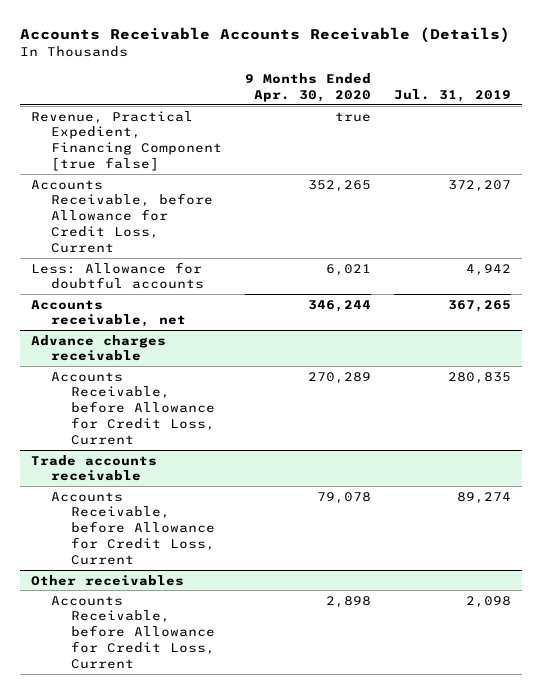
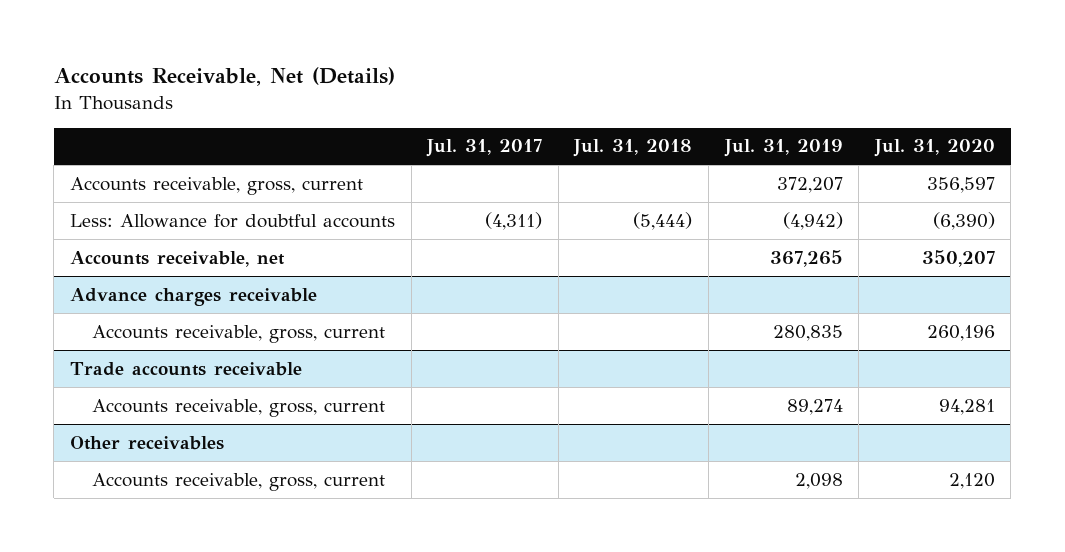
- Accounts Receivable Accounts Receivable (Details)
+ Accounts Receivable, Net (Details)
- | 9 Months Ended Apr. 30, 2020 | Jul. 31, 2019
+ | Jul. 31, 2017 | Jul. 31, 2018 | Jul. 31, 2019 | Jul. 31, 2020
- Revenue, Practical Expedient, Financing Component [true false] | true |
- Accounts Receivable, before Allowance for Credit Loss, Current | 352,265 | 372,207
- Less: Allowance for doubtful accounts | 6,021 | 4,942
+ Accounts receivable, gross, current | | | 372,207 | 356,597
+ Less: Allowance for doubtful accounts | (4,311) | (5,444) | (4,942) | (6,390)
@ Advance charges receivable
- Accounts Receivable, before Allowance for Credit Loss, Current | 270,289 | 280,835
+ Accounts receivable, gross, current | | | 280,835 | 260,196
@ Trade accounts receivable
- Accounts Receivable, before Allowance for Credit Loss, Current | 79,078 | 89,274
+ Accounts receivable, gross, current | | | 89,274 | 94,281
@ Other receivables
- Accounts Receivable, before Allowance for Credit Loss, Current | 2,898 | 2,098
+ Accounts receivable, gross, current | | | 2,098 | 2,120

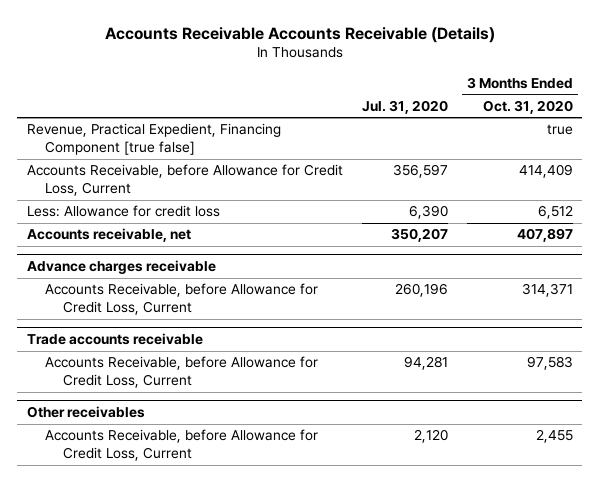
- Accounts Receivable, Net (Details)
+ Accounts Receivable Accounts Receivable (Details)
- | Jul. 31, 2017 | Jul. 31, 2018 | Jul. 31, 2019 | Jul. 31, 2020
+ | Jul. 31, 2020 | 3 Months Ended Oct. 31, 2020
- Accounts receivable, gross, current | | | 372,207 | 356,597
- Less: Allowance for doubtful accounts | (4,311) | (5,444) | (4,942) | (6,390)
+ Revenue, Practical Expedient, Financing Component [true false] | | true
+ Accounts Receivable, before Allowance for Credit Loss, Current | 356,597 | 414,409
+ Less: Allowance for credit loss | 6,390 | 6,512
@ Advance charges receivable
- Accounts receivable, gross, current | | | 280,835 | 260,196
+ Accounts Receivable, before Allowance for Credit Loss, Current | 260,196 | 314,371
@ Trade accounts receivable
- Accounts receivable, gross, current | | | 89,274 | 94,281
+ Accounts Receivable, before Allowance for Credit Loss, Current | 94,281 | 97,583
@ Other receivables
- Accounts receivable, gross, current | | | 2,098 | 2,120
+ Accounts Receivable, before Allowance for Credit Loss, Current | 2,120 | 2,455

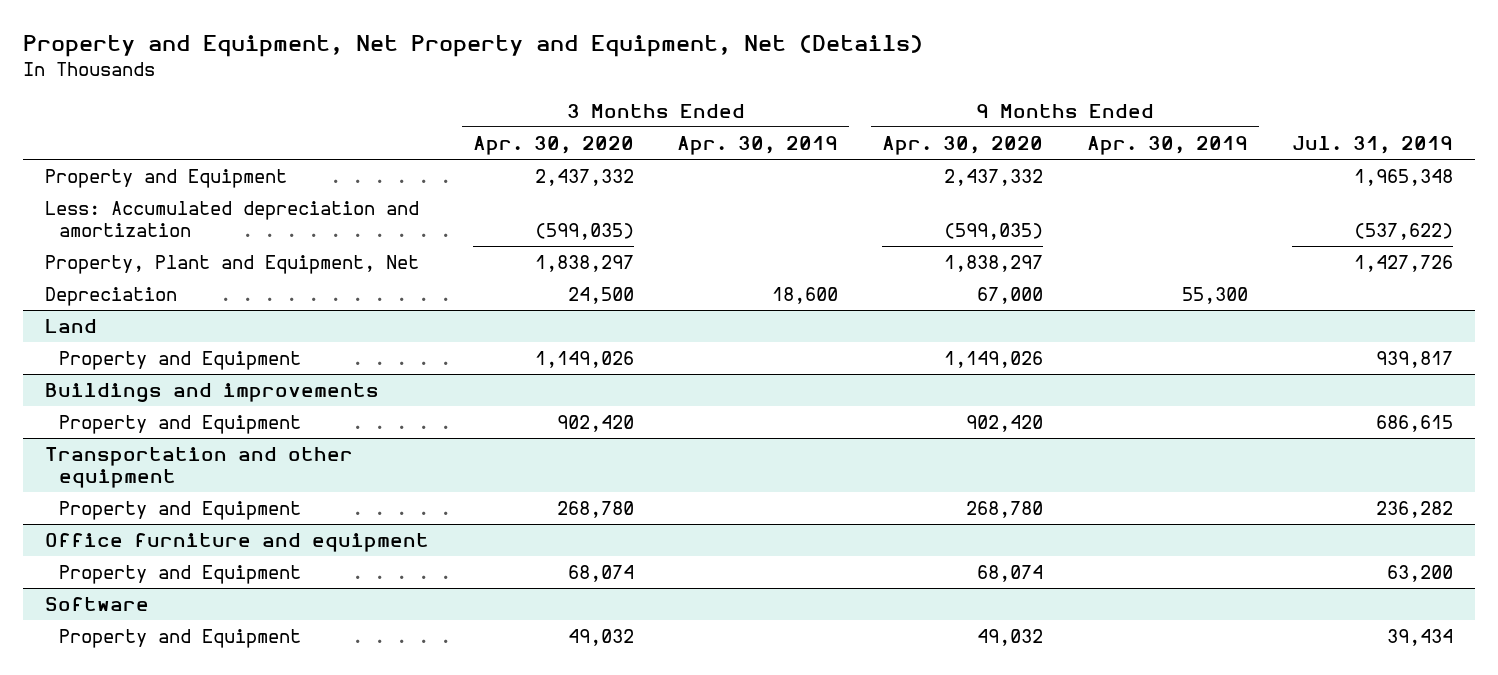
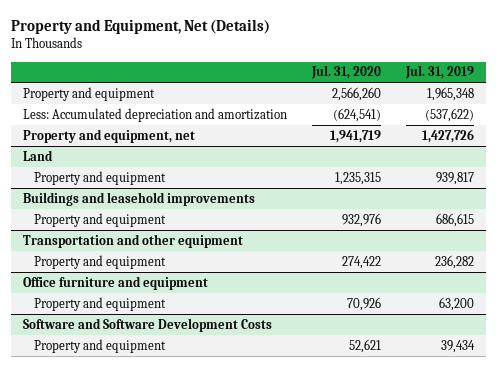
- Property and Equipment, Net Property and Equipment, Net (Details)
+ Property and Equipment, Net (Details)
- | 3 Months Ended Apr. 30, 2020 | 3 Months Ended Apr. 30, 2019 | 9 Months Ended Apr. 30, 2020 | 9 Months Ended Apr. 30, 2019 | Jul. 31, 2019
+ | Jul. 31, 2020 | Jul. 31, 2019
- Property and Equipment | 2,437,332 | | 2,437,332 | | 1,965,348
+ Property and equipment | 2,566,260 | 1,965,348
- Property, Plant and Equipment, Net | 1,838,297 | | 1,838,297 | | 1,427,726
- Depreciation | 24,500 | 18,600 | 67,000 | 55,300 |
+ Property and equipment, net | 1,941,719 | 1,427,726
@ Land
- Property and Equipment | 1,149,026 | | 1,149,026 | | 939,817
- Buildings and improvements
- Property and Equipment | 902,420 | | 902,420 | | 686,615
@ Land
+ Property and equipment | 1,235,315 | 939,817
+ Buildings and leasehold improvements
+ Property and equipment | 932,976 | 686,615
@ Transportation and other equipment
- Property and Equipment | 268,780 | | 268,780 | | 236,282
+ Property and equipment | 274,422 | 236,282
@ Office furniture and equipment
- Property and Equipment | 68,074 | | 68,074 | | 63,200
- Software
- Property and Equipment | 49,032 | | 49,032 | | 39,434
@ Office furniture and equipment
+ Property and equipment | 70,926 | 63,200
+ Software and Software Development Costs
+ Property and equipment | 52,621 | 39,434

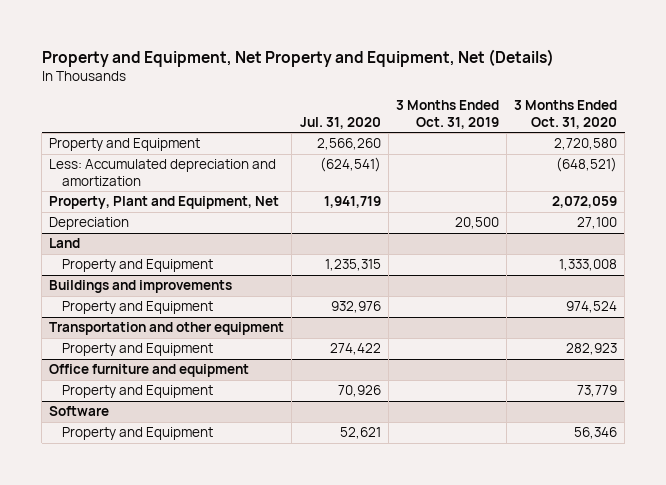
- Property and Equipment, Net (Details)
+ Property and Equipment, Net Property and Equipment, Net (Details)
- | Jul. 31, 2020 | Jul. 31, 2019
+ | Jul. 31, 2020 | 3 Months Ended Oct. 31, 2019 | 3 Months Ended Oct. 31, 2020
- Property and equipment | 2,566,260 | 1,965,348
+ Property and Equipment | 2,566,260 | | 2,720,580
- Property and equipment, net | 1,941,719 | 1,427,726
+ Property, Plant and Equipment, Net | 1,941,719 | | 2,072,059
+ Depreciation | | 20,500 | 27,100
@ Land
- Property and equipment | 1,235,315 | 939,817
- Buildings and leasehold improvements
- Property and equipment | 932,976 | 686,615
@ Land
+ Property and Equipment | 1,235,315 | | 1,333,008
+ Buildings and improvements
+ Property and Equipment | 932,976 | | 974,524
@ Transportation and other equipment
- Property and equipment | 274,422 | 236,282
+ Property and Equipment | 274,422 | | 282,923
@ Office furniture and equipment
- Property and equipment | 70,926 | 63,200
- Software and Software Development Costs
- Property and equipment | 52,621 | 39,434
@ Office furniture and equipment
+ Property and Equipment | 70,926 | | 73,779
+ Software
+ Property and Equipment | 52,621 | | 56,346

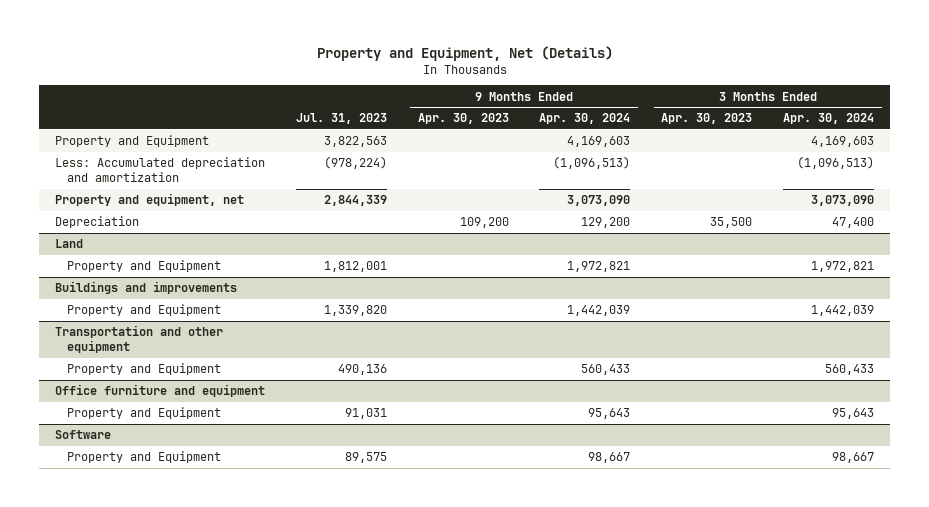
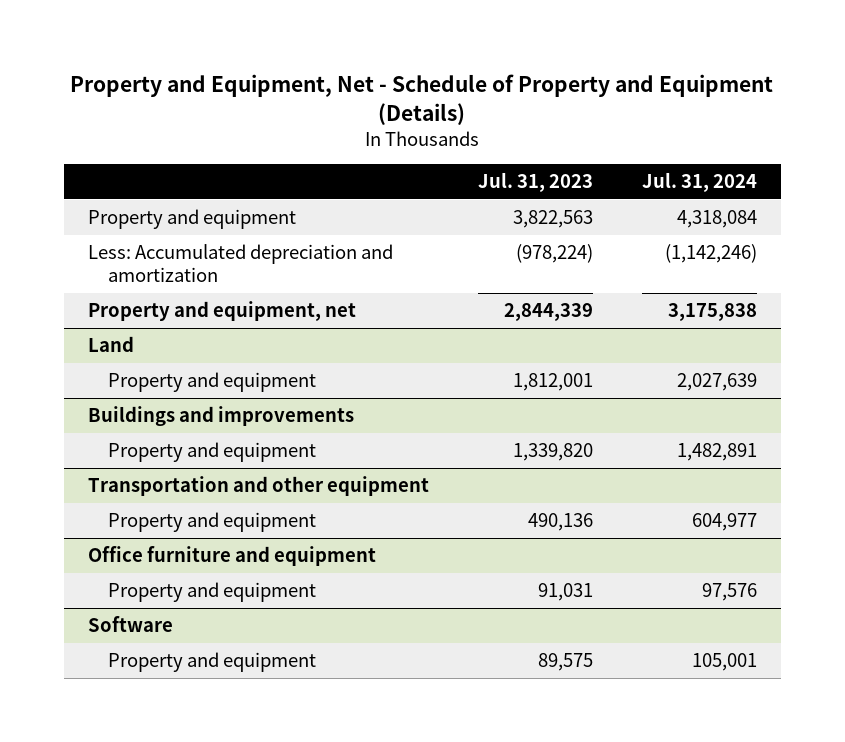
- Property and Equipment, Net (Details)
+ Property and Equipment, Net - Schedule of Property and Equipment (Details)
- | Jul. 31, 2023 | 9 Months Ended Apr. 30, 2023 | 9 Months Ended Apr. 30, 2024 | 3 Months Ended Apr. 30, 2023 | 3 Months Ended Apr. 30, 2024
+ | Jul. 31, 2023 | Jul. 31, 2024
- Property and Equipment | 3,822,563 | | 4,169,603 | | 4,169,603
+ Property and equipment | 3,822,563 | 4,318,084
- Depreciation | | 109,200 | 129,200 | 35,500 | 47,400
@ Land
- Property and Equipment | 1,812,001 | | 1,972,821 | | 1,972,821
+ Property and equipment | 1,812,001 | 2,027,639
@ Buildings and improvements
- Property and Equipment | 1,339,820 | | 1,442,039 | | 1,442,039
+ Property and equipment | 1,339,820 | 1,482,891
@ Transportation and other equipment
- Property and Equipment | 490,136 | | 560,433 | | 560,433
+ Property and equipment | 490,136 | 604,977
@ Office furniture and equipment
- Property and Equipment | 91,031 | | 95,643 | | 95,643
+ Property and equipment | 91,031 | 97,576
@ Software
- Property and Equipment | 89,575 | | 98,667 | | 98,667
+ Property and equipment | 89,575 | 105,001

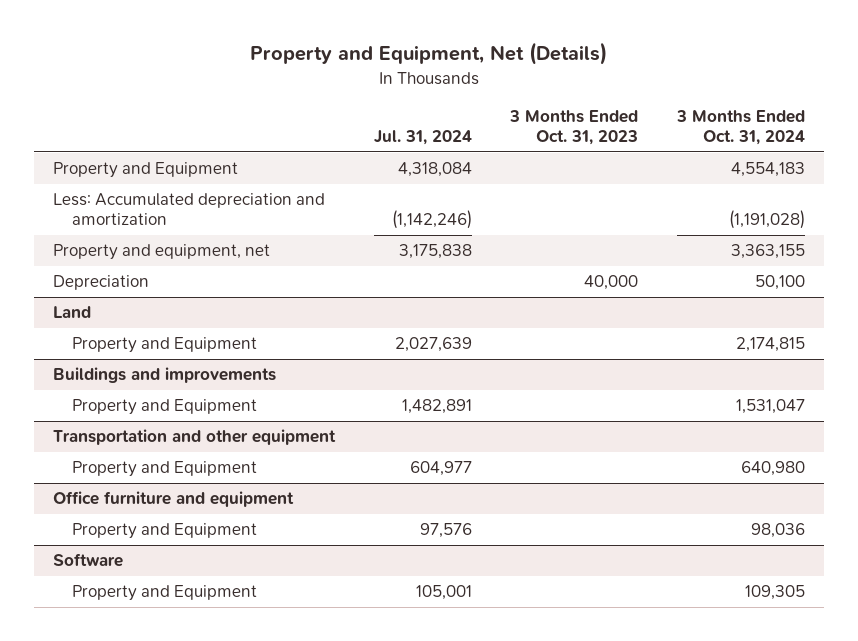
- Property and Equipment, Net - Schedule of Property and Equipment (Details)
+ Property and Equipment, Net (Details)
- | Jul. 31, 2023 | Jul. 31, 2024
+ | Jul. 31, 2024 | 3 Months Ended Oct. 31, 2023 | 3 Months Ended Oct. 31, 2024
- Property and equipment | 3,822,563 | 4,318,084
+ Property and Equipment | 4,318,084 | | 4,554,183
+ Depreciation | | 40,000 | 50,100
@ Land
- Property and equipment | 1,812,001 | 2,027,639
+ Property and Equipment | 2,027,639 | | 2,174,815
@ Buildings and improvements
- Property and equipment | 1,339,820 | 1,482,891
+ Property and Equipment | 1,482,891 | | 1,531,047
@ Transportation and other equipment
- Property and equipment | 490,136 | 604,977
+ Property and Equipment | 604,977 | | 640,980
@ Office furniture and equipment
- Property and equipment | 91,031 | 97,576
+ Property and Equipment | 97,576 | | 98,036
@ Software
- Property and equipment | 89,575 | 105,001
+ Property and Equipment | 105,001 | | 109,305

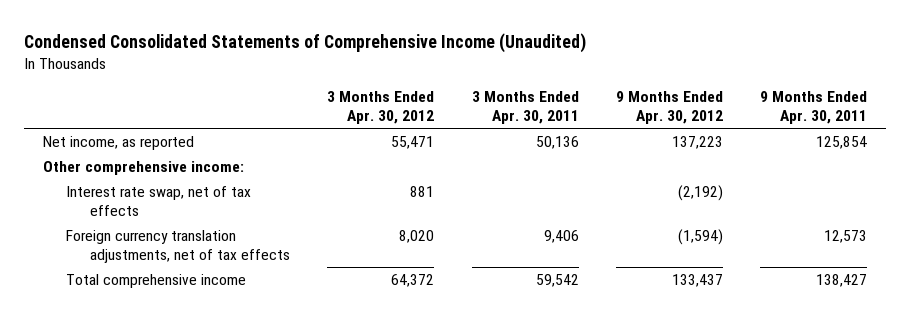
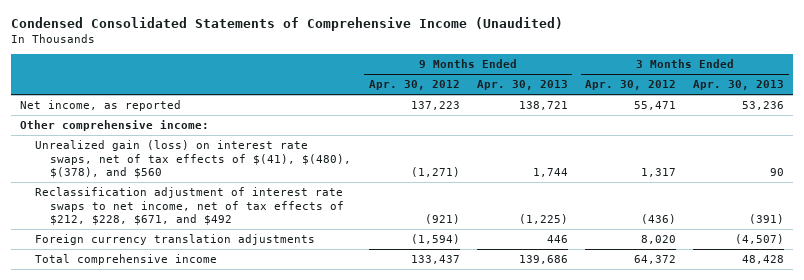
- | 3 Months Ended Apr. 30, 2012 | 3 Months Ended Apr. 30, 2011 | 9 Months Ended Apr. 30, 2012 | 9 Months Ended Apr. 30, 2011
+ | 9 Months Ended Apr. 30, 2012 | 9 Months Ended Apr. 30, 2013 | 3 Months Ended Apr. 30, 2012 | 3 Months Ended Apr. 30, 2013
- Interest rate swap, net of tax effects | 881 | | (2,192) |
- Foreign currency translation adjustments, net of tax effects | 8,020 | 9,406 | (1,594) | 12,573
+ Unrealized gain (loss) on interest rate swaps, net of tax effects of $(41), $(480), $(378), and $560 | (1,271) | 1,744 | 1,317 | 90
+ Reclassification adjustment of interest rate swaps to net income, net of tax effects of $212, $228, $671, and $492 | (921) | (1,225) | (436) | (391)
+ Foreign currency translation adjustments | (1,594) | 446 | 8,020 | (4,507)

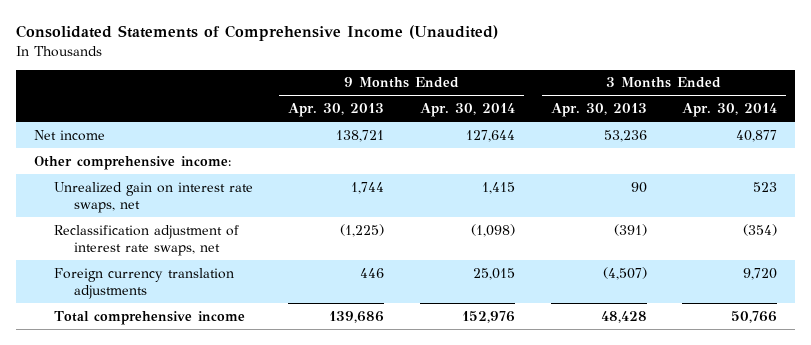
- Condensed Consolidated Statements of Comprehensive Income (Unaudited)
+ Consolidated Statements of Comprehensive Income (Unaudited)
- | 9 Months Ended Apr. 30, 2012 | 9 Months Ended Apr. 30, 2013 | 3 Months Ended Apr. 30, 2012 | 3 Months Ended Apr. 30, 2013
+ | 9 Months Ended Apr. 30, 2013 | 9 Months Ended Apr. 30, 2014 | 3 Months Ended Apr. 30, 2013 | 3 Months Ended Apr. 30, 2014
- Net income, as reported | 137,223 | 138,721 | 55,471 | 53,236
+ Net income | 138,721 | 127,644 | 53,236 | 40,877
- Unrealized gain (loss) on interest rate swaps, net of tax effects of $(41), $(480), $(378), and $560 | (1,271) | 1,744 | 1,317 | 90
- Reclassification adjustment of interest rate swaps to net income, net of tax effects of $212, $228, $671, and $492 | (921) | (1,225) | (436) | (391)
+ Unrealized gain on interest rate swaps, net | 1,744 | 1,415 | 90 | 523
+ Reclassification adjustment of interest rate swaps, net | (1,225) | (1,098) | (391) | (354)

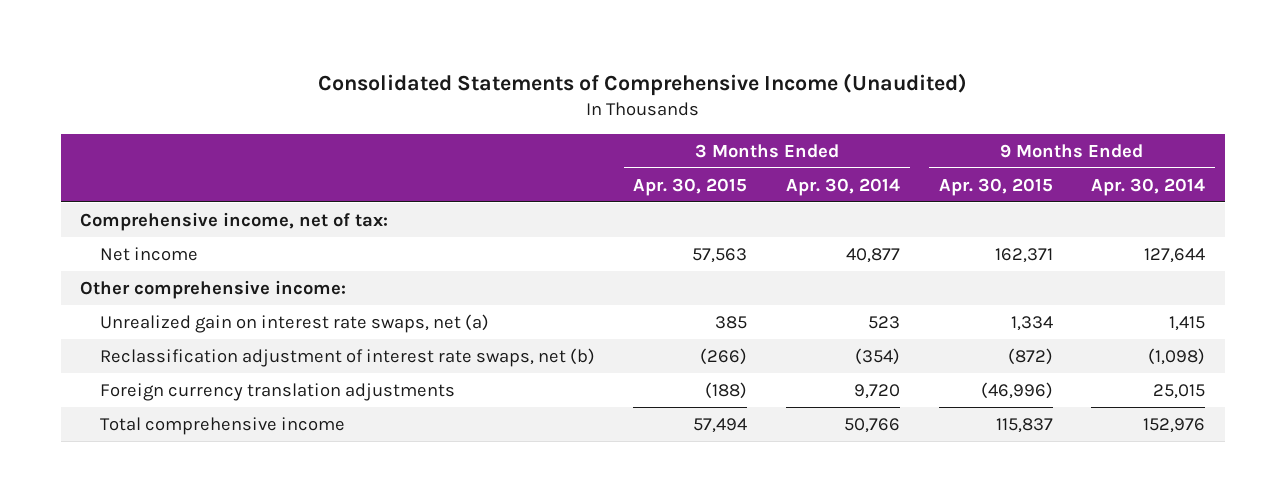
- | 9 Months Ended Apr. 30, 2013 | 9 Months Ended Apr. 30, 2014 | 3 Months Ended Apr. 30, 2013 | 3 Months Ended Apr. 30, 2014
+ | 3 Months Ended Apr. 30, 2015 | 3 Months Ended Apr. 30, 2014 | 9 Months Ended Apr. 30, 2015 | 9 Months Ended Apr. 30, 2014
+ Comprehensive income, net of tax:
- Unrealized gain on interest rate swaps, net | 1,744 | 1,415 | 90 | 523
- Reclassification adjustment of interest rate swaps, net | (1,225) | (1,098) | (391) | (354)
+ Unrealized gain on interest rate swaps, net (a) | 385 | 523 | 1,334 | 1,415
+ Reclassification adjustment of interest rate swaps, net (b) | (266) | (354) | (872) | (1,098)

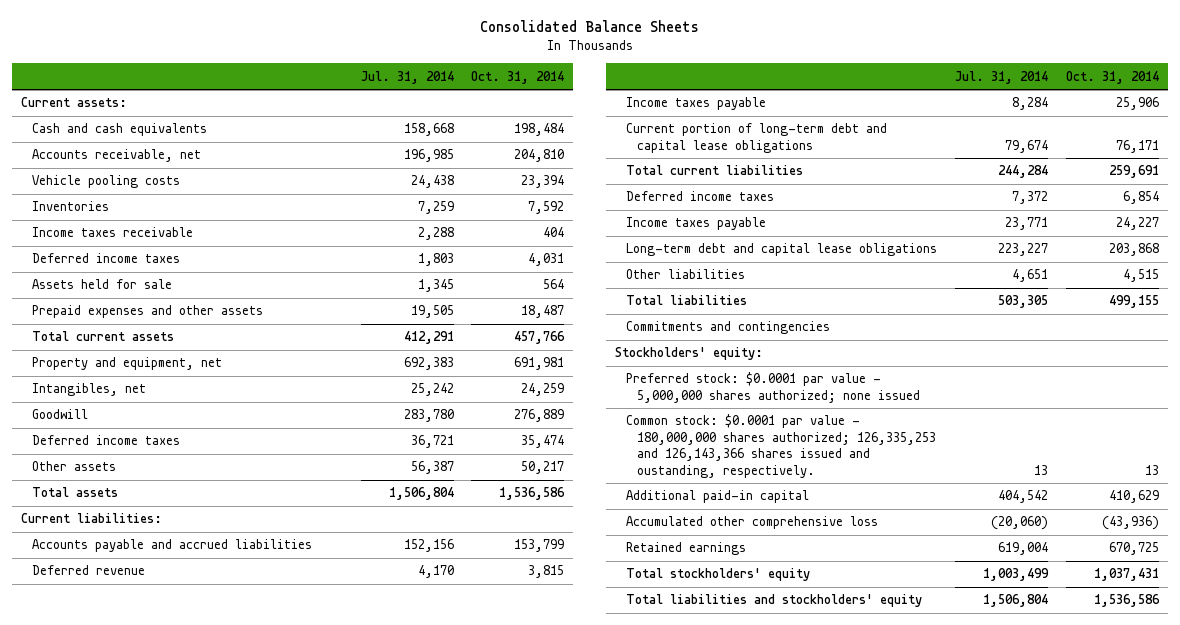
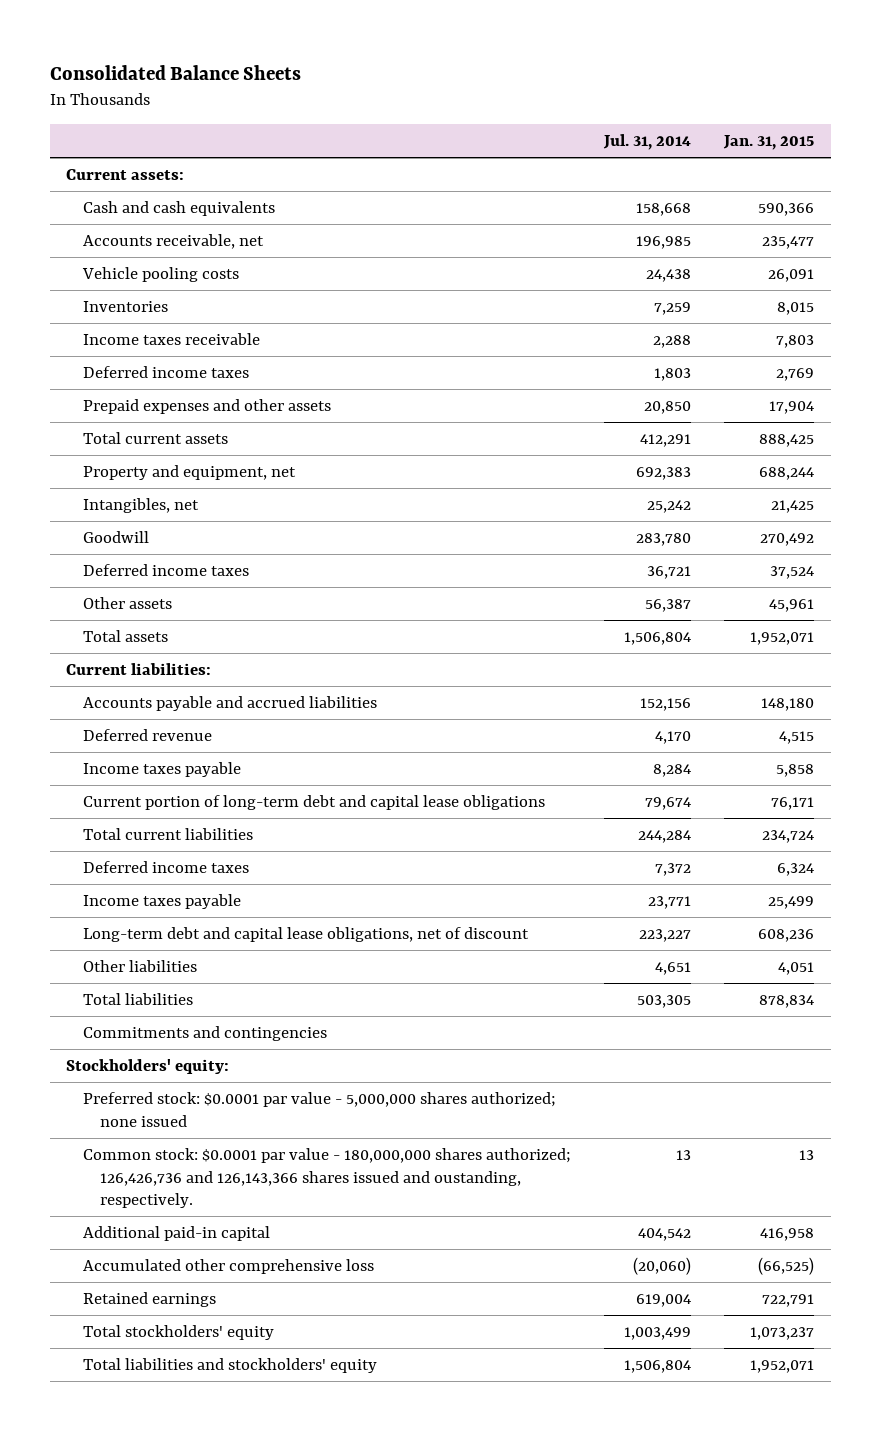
- | Jul. 31, 2014 | Oct. 31, 2014
+ | Jul. 31, 2014 | Jan. 31, 2015
- Assets held for sale | 1,345 | 564
- Prepaid expenses and other assets | 19,505 | 18,487
+ Prepaid expenses and other assets | 20,850 | 17,904
- Long-term debt and capital lease obligations | 223,227 | 203,868
+ Long-term debt and capital lease obligations, net of discount | 223,227 | 608,236
- Common stock: $0.0001 par value - 180,000,000 shares authorized; 126,335,253 and 126,143,366 shares issued and oustanding, respectively. | 13 | 13
+ Common stock: $0.0001 par value - 180,000,000 shares authorized; 126,426,736 and 126,143,366 shares issued and oustanding, respectively. | 13 | 13

